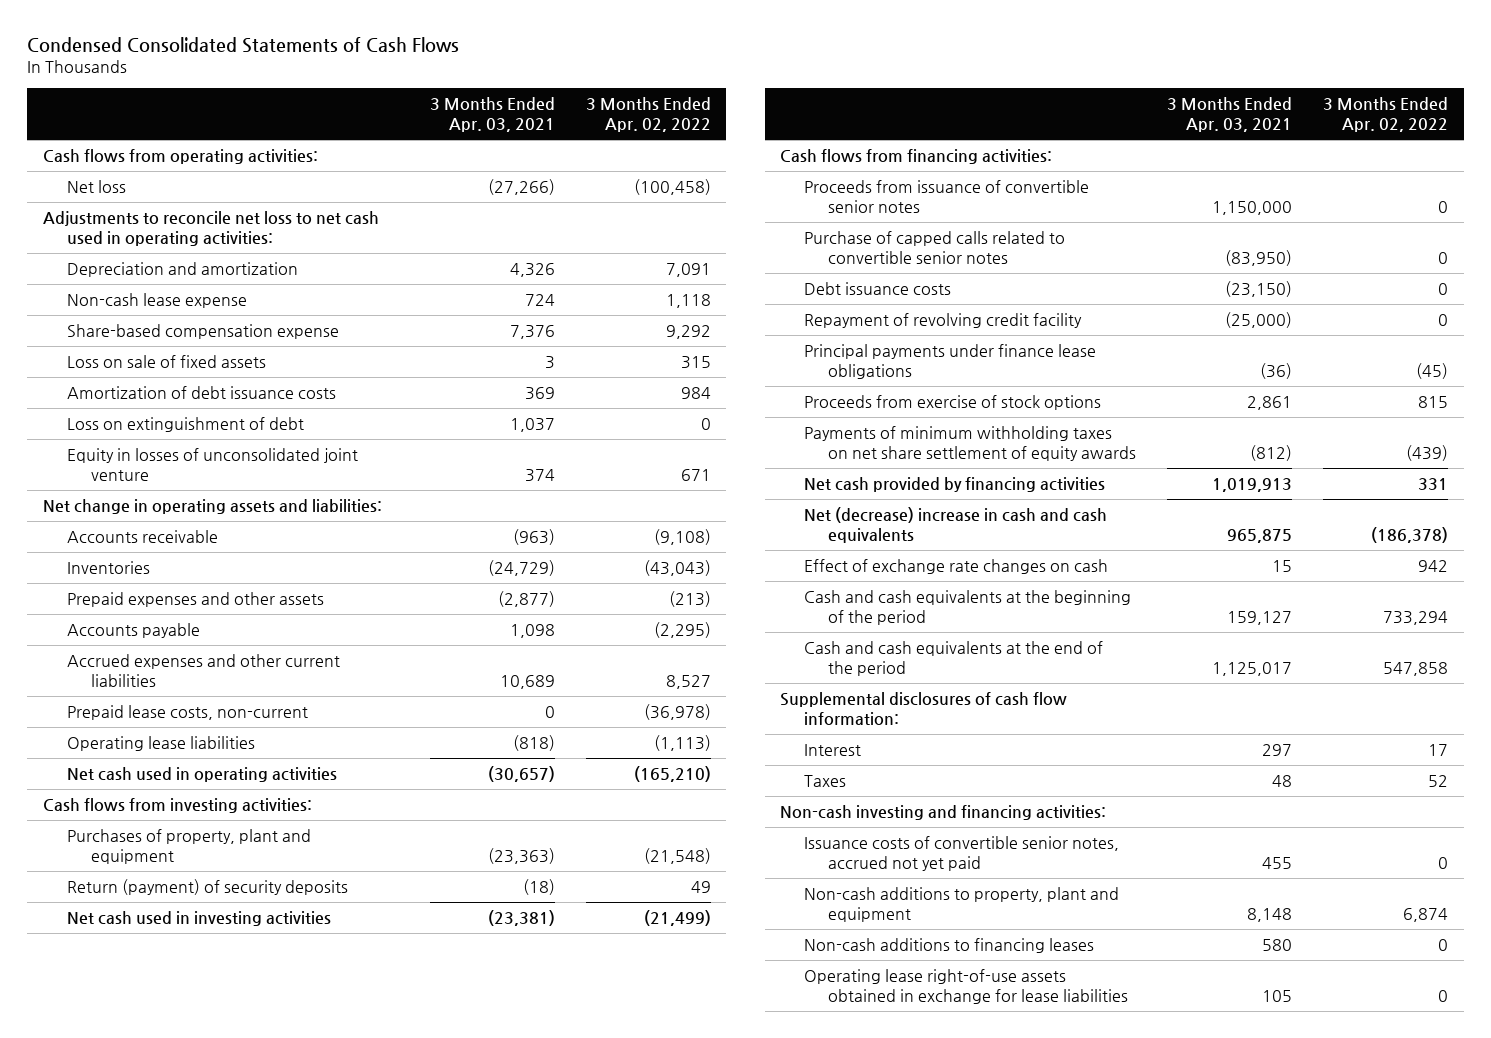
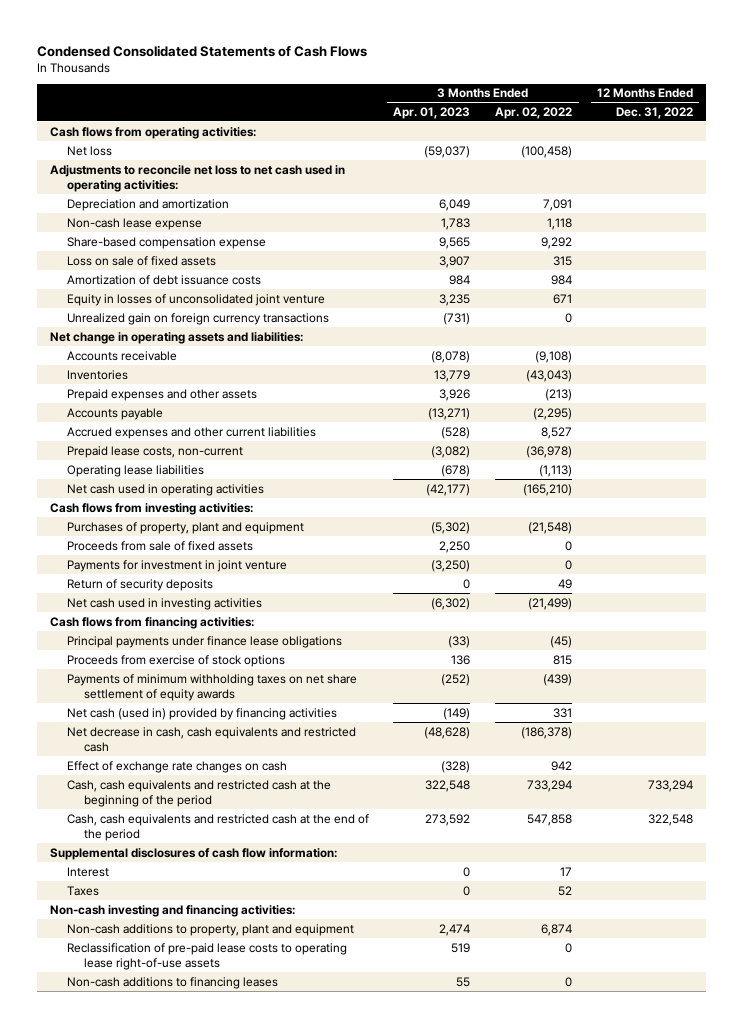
- | 3 Months Ended Apr. 03, 2021 | 3 Months Ended Apr. 02, 2022
+ | 3 Months Ended Apr. 01, 2023 | 3 Months Ended Apr. 02, 2022 | 12 Months Ended Dec. 31, 2022
- Loss on extinguishment of debt | 1,037 | 0
+ Unrealized gain on foreign currency transactions | (731) | 0 |
- Return (payment) of security deposits | (18) | 49
+ Proceeds from sale of fixed assets | 2,250 | 0 |
+ Payments for investment in joint venture | (3,250) | 0 |
+ Return of security deposits | 0 | 49 |
- Proceeds from issuance of convertible senior notes | 1,150,000 | 0
- Purchase of capped calls related to convertible senior notes | (83,950) | 0
- Debt issuance costs | (23,150) | 0
- Repayment of revolving credit facility | (25,000) | 0
- Net cash provided by financing activities | 1,019,913 | 331
- Net (decrease) increase in cash and cash equivalents | 965,875 | (186,378)
+ Net cash (used in) provided by financing activities | (149) | 331 |
+ Net decrease in cash, cash equivalents and restricted cash | (48,628) | (186,378) |
- Cash and cash equivalents at the beginning of the period | 159,127 | 733,294
- Cash and cash equivalents at the end of the period | 1,125,017 | 547,858
+ Cash, cash equivalents and restricted cash at the beginning of the period | 322,548 | 733,294 | 733,294
+ Cash, cash equivalents and restricted cash at the end of the period | 273,592 | 547,858 | 322,548
- Issuance costs of convertible senior notes, accrued not yet paid | 455 | 0
+ Reclassification of pre-paid lease costs to operating lease right-of-use assets | 519 | 0 |
- Operating lease right-of-use assets obtained in exchange for lease liabilities | 105 | 0

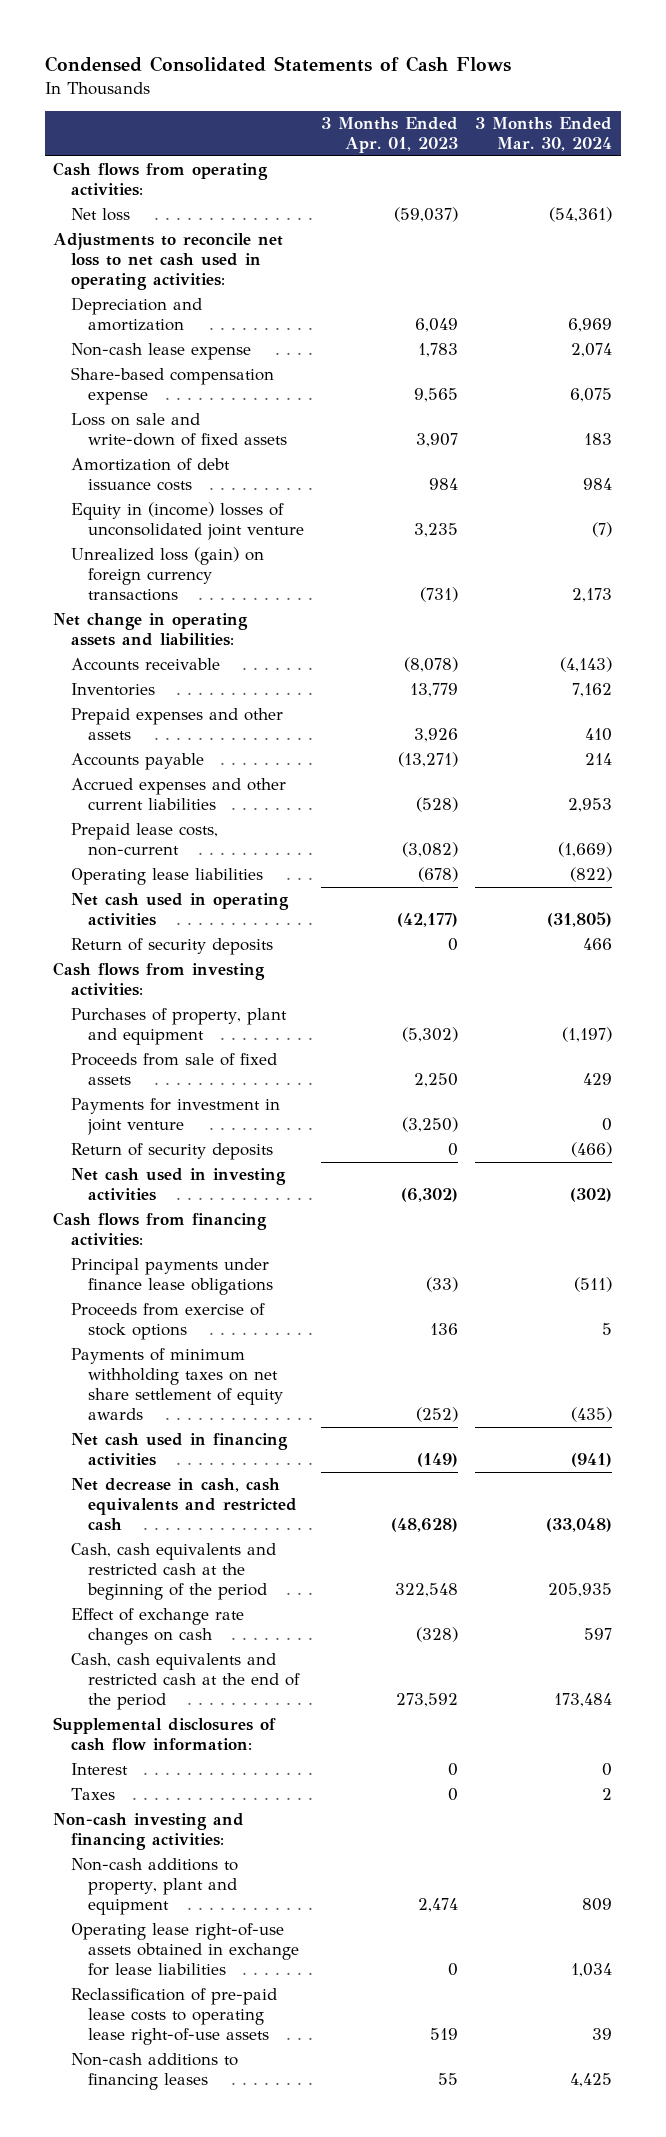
- | 3 Months Ended Apr. 01, 2023 | 3 Months Ended Apr. 02, 2022 | 12 Months Ended Dec. 31, 2022
+ | 3 Months Ended Apr. 01, 2023 | 3 Months Ended Mar. 30, 2024
- Loss on sale of fixed assets | 3,907 | 315 |
+ Loss on sale and write-down of fixed assets | 3,907 | 183
- Equity in losses of unconsolidated joint venture | 3,235 | 671 |
- Unrealized gain on foreign currency transactions | (731) | 0 |
+ Equity in (income) losses of unconsolidated joint venture | 3,235 | (7)
+ Unrealized loss (gain) on foreign currency transactions | (731) | 2,173
+ Return of security deposits | 0 | 466
- Net cash (used in) provided by financing activities | (149) | 331 |
+ Net cash used in financing activities | (149) | (941)
moved down: Effect of exchange rate changes on cash | (328) | 597
+ Operating lease right-of-use assets obtained in exchange for lease liabilities | 0 | 1,034

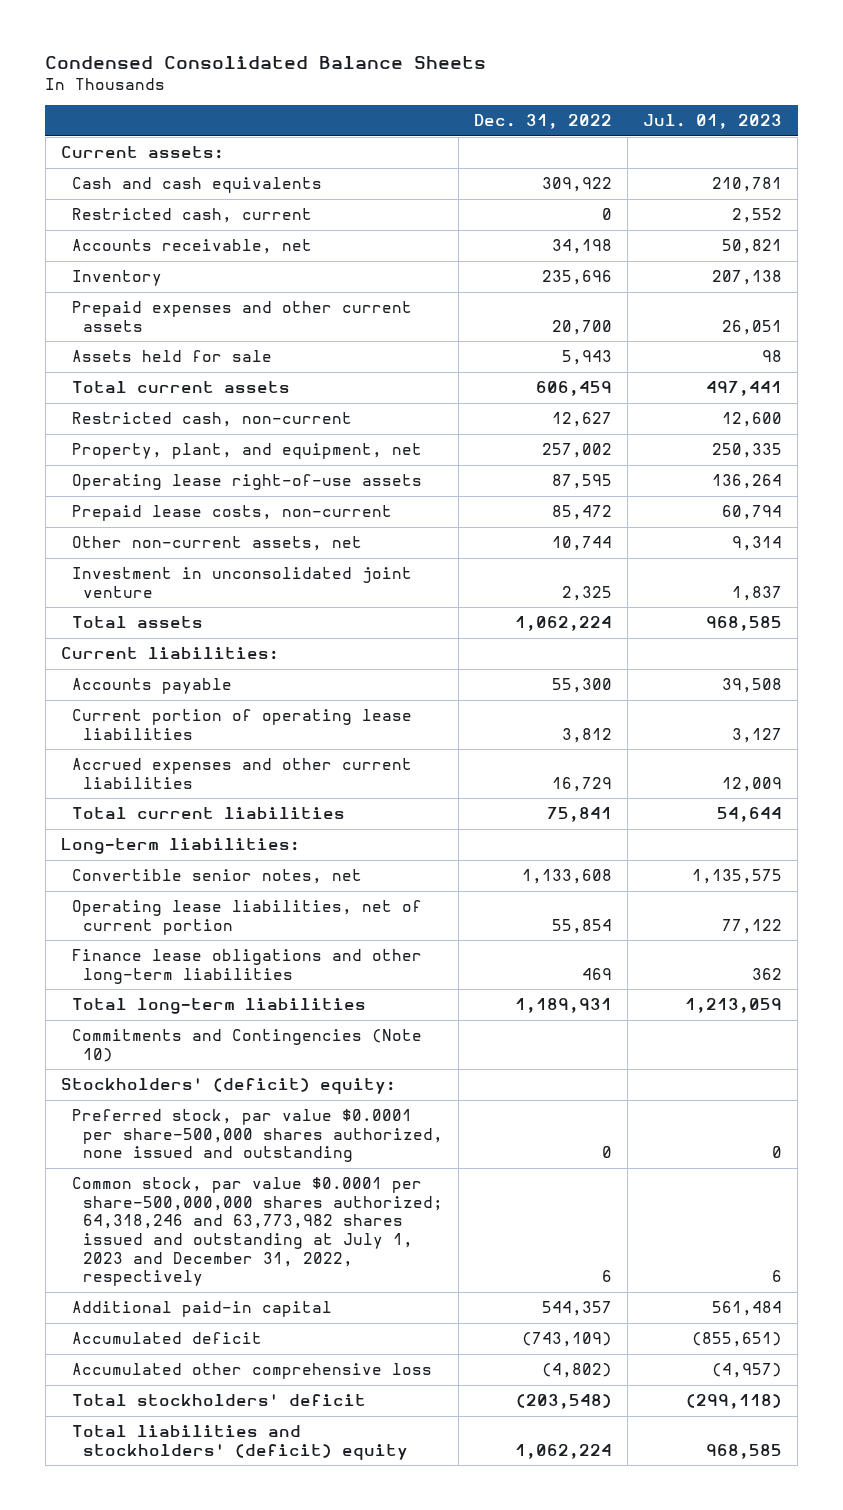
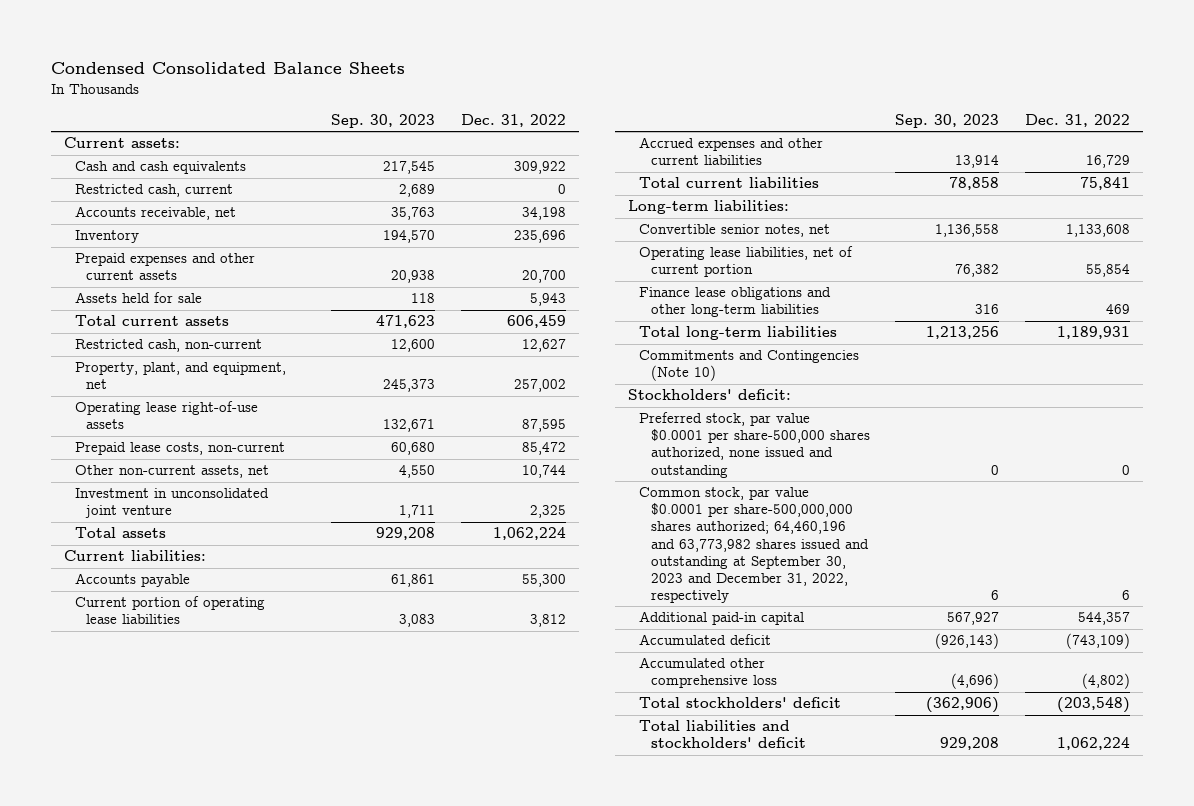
- | Dec. 31, 2022 | Jul. 01, 2023
+ | Sep. 30, 2023 | Dec. 31, 2022
- Stockholders' (deficit) equity:
+ Stockholders' deficit:
- Common stock, par value $0.0001 per share-500,000,000 shares authorized; 64,318,246 and 63,773,982 shares issued and outstanding at July 1, 2023 and December 31, 2022, respectively | 6 | 6
+ Common stock, par value $0.0001 per share-500,000,000 shares authorized; 64,460,196 and 63,773,982 shares issued and outstanding at September 30, 2023 and December 31, 2022, respectively | 6 | 6
- Total liabilities and stockholders' (deficit) equity | 1,062,224 | 968,585
+ Total liabilities and stockholders' deficit | 929,208 | 1,062,224

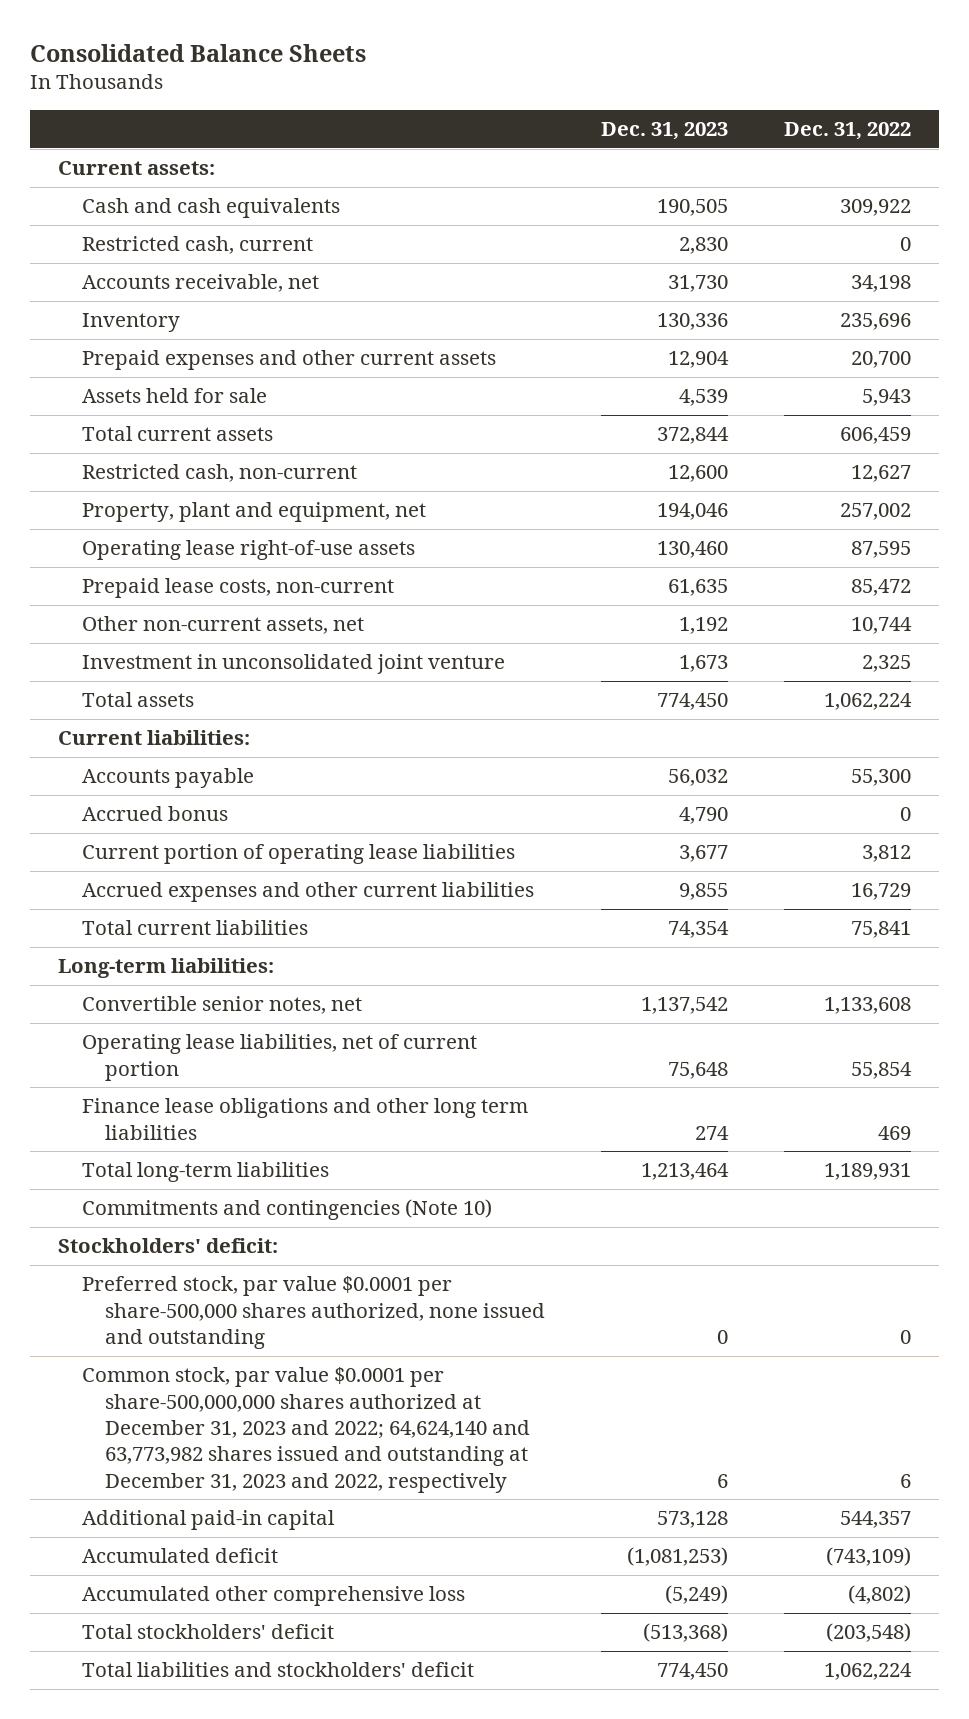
- Condensed Consolidated Balance Sheets
+ Consolidated Balance Sheets
- | Sep. 30, 2023 | Dec. 31, 2022
+ | Dec. 31, 2023 | Dec. 31, 2022
- Property, plant, and equipment, net | 245,373 | 257,002
+ Property, plant and equipment, net | 194,046 | 257,002
+ Accrued bonus | 4,790 | 0
- Finance lease obligations and other long-term liabilities | 316 | 469
+ Finance lease obligations and other long term liabilities | 274 | 469
- Commitments and Contingencies (Note 10)
+ Commitments and contingencies (Note 10)
- Common stock, par value $0.0001 per share-500,000,000 shares authorized; 64,460,196 and 63,773,982 shares issued and outstanding at September 30, 2023 and December 31, 2022, respectively | 6 | 6
+ Common stock, par value $0.0001 per share-500,000,000 shares authorized at December 31, 2023 and 2022; 64,624,140 and 63,773,982 shares issued and outstanding at December 31, 2023 and 2022, respectively | 6 | 6

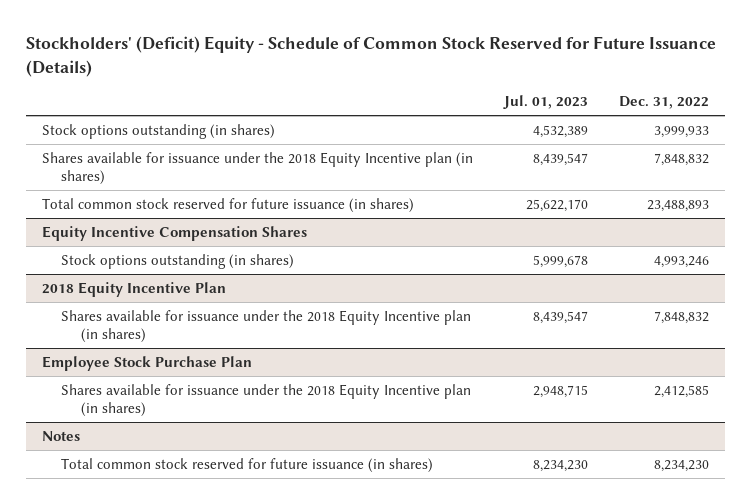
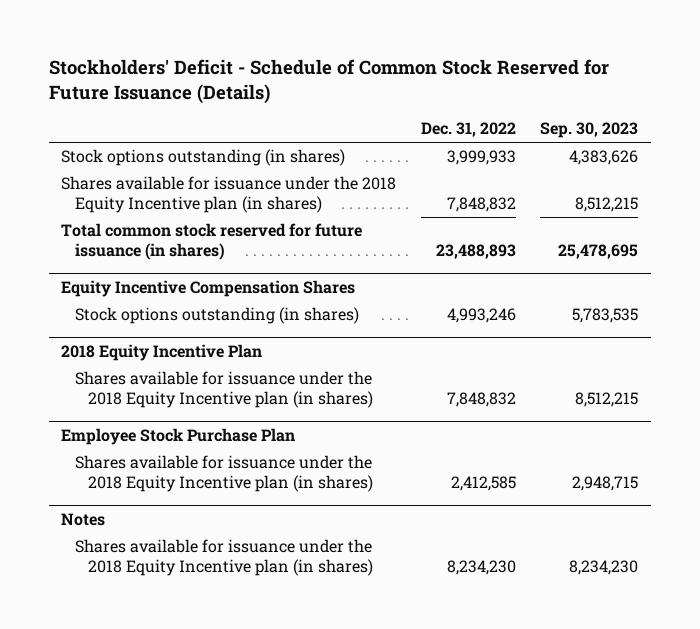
- Stockholders' (Deficit) Equity - Schedule of Common Stock Reserved for Future Issuance (Details)
+ Stockholders' Deficit - Schedule of Common Stock Reserved for Future Issuance (Details)
- | Jul. 01, 2023 | Dec. 31, 2022
+ | Dec. 31, 2022 | Sep. 30, 2023
@ Notes
- Total common stock reserved for future issuance (in shares) | 8,234,230 | 8,234,230
+ Shares available for issuance under the 2018 Equity Incentive plan (in shares) | 8,234,230 | 8,234,230

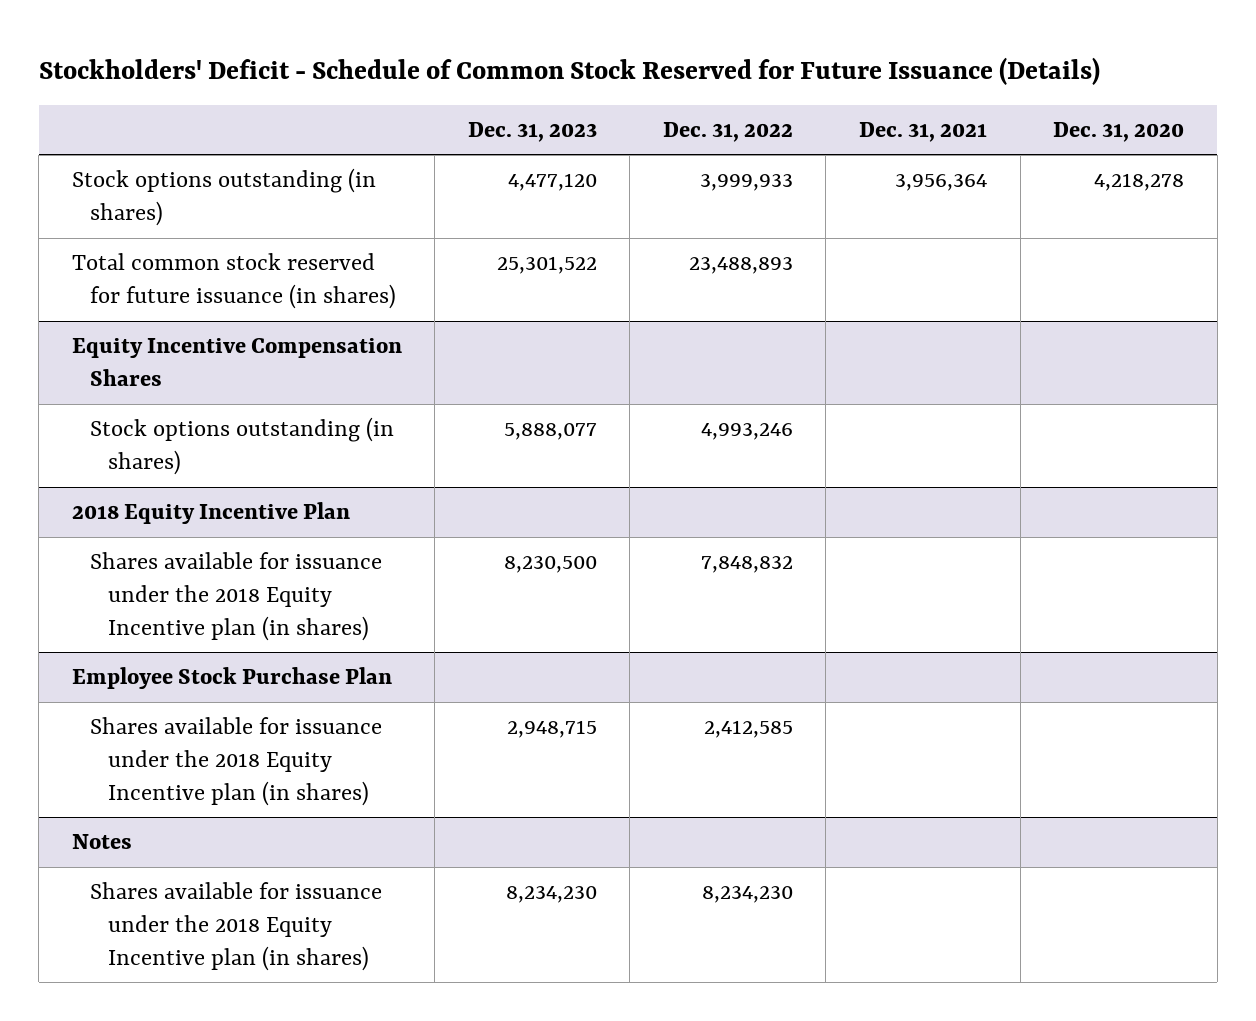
- | Dec. 31, 2022 | Sep. 30, 2023
+ | Dec. 31, 2023 | Dec. 31, 2022 | Dec. 31, 2021 | Dec. 31, 2020
- Shares available for issuance under the 2018 Equity Incentive plan (in shares) | 7,848,832 | 8,512,215

